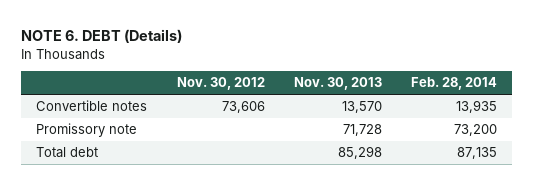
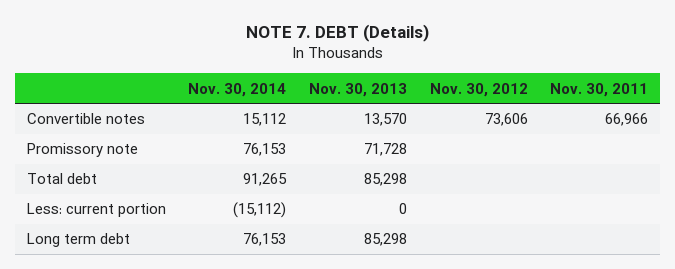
- NOTE 6. DEBT (Details)
+ NOTE 7. DEBT (Details)
- | Nov. 30, 2012 | Nov. 30, 2013 | Feb. 28, 2014
+ | Nov. 30, 2014 | Nov. 30, 2013 | Nov. 30, 2012 | Nov. 30, 2011
+ Less: current portion | (15,112) | 0 | |
+ Long term debt | 76,153 | 85,298 | |

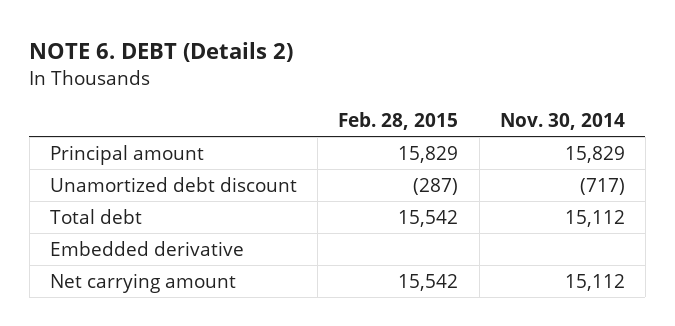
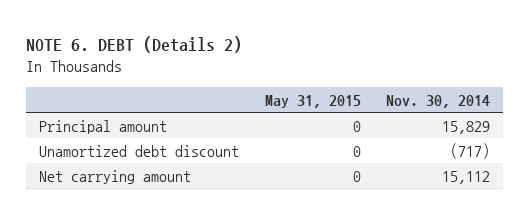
- | Feb. 28, 2015 | Nov. 30, 2014
+ | May 31, 2015 | Nov. 30, 2014
- Total debt | 15,542 | 15,112
- Embedded derivative

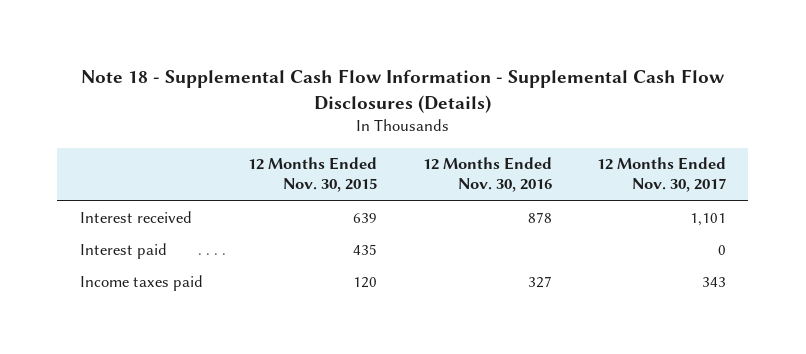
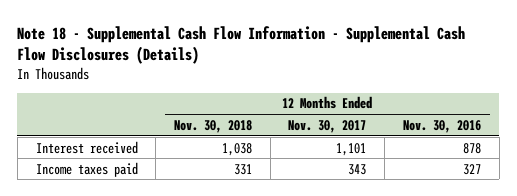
- | 12 Months Ended Nov. 30, 2015 | 12 Months Ended Nov. 30, 2016 | 12 Months Ended Nov. 30, 2017
+ | 12 Months Ended Nov. 30, 2018 | 12 Months Ended Nov. 30, 2017 | 12 Months Ended Nov. 30, 2016
- Interest paid | 435 | | 0

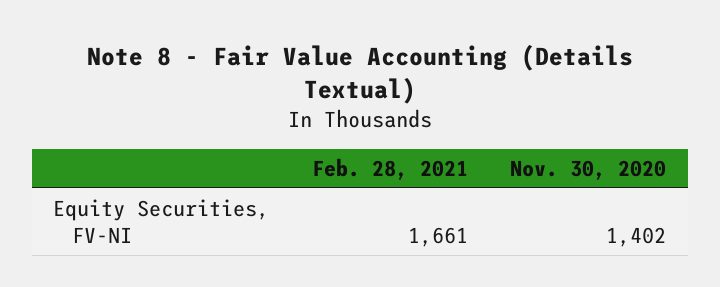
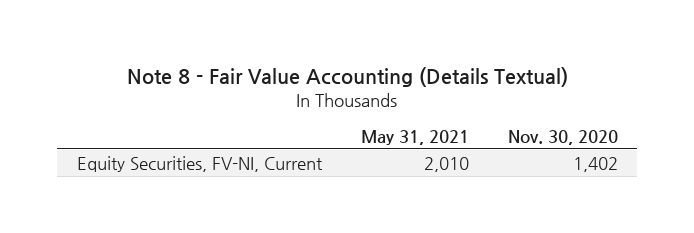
- | Feb. 28, 2021 | Nov. 30, 2020
+ | May 31, 2021 | Nov. 30, 2020
- Equity Securities, FV-NI | 1,661 | 1,402
+ Equity Securities, FV-NI, Current | 2,010 | 1,402

